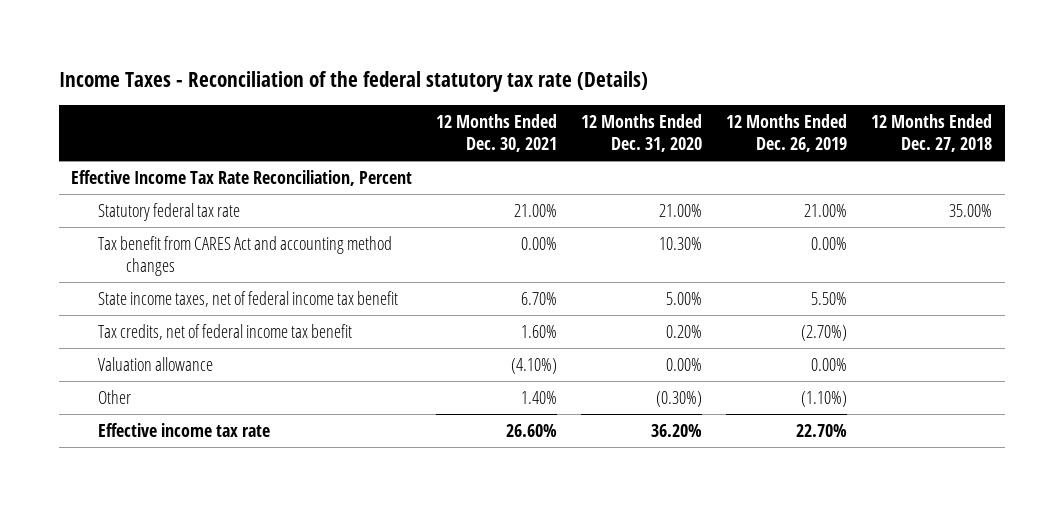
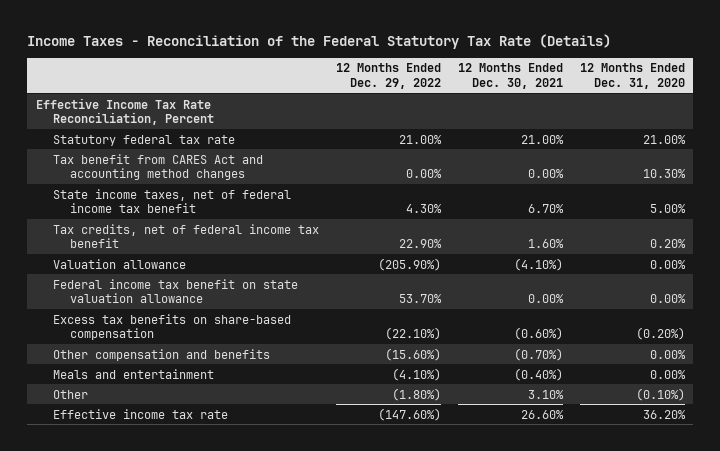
- Income Taxes - Reconciliation of the federal statutory tax rate (Details)
+ Income Taxes - Reconciliation of the Federal Statutory Tax Rate (Details)
- | 12 Months Ended Dec. 30, 2021 | 12 Months Ended Dec. 31, 2020 | 12 Months Ended Dec. 26, 2019 | 12 Months Ended Dec. 27, 2018
+ | 12 Months Ended Dec. 29, 2022 | 12 Months Ended Dec. 30, 2021 | 12 Months Ended Dec. 31, 2020
- Other | 1.40% | (0.30%) | (1.10%) |
+ Federal income tax benefit on state valuation allowance | 53.70% | 0.00% | 0.00%
+ Excess tax benefits on share-based compensation | (22.10%) | (0.60%) | (0.20%)
+ Other compensation and benefits | (15.60%) | (0.70%) | 0.00%
+ Meals and entertainment | (4.10%) | (0.40%) | 0.00%
+ Other | (1.80%) | 3.10% | (0.10%)

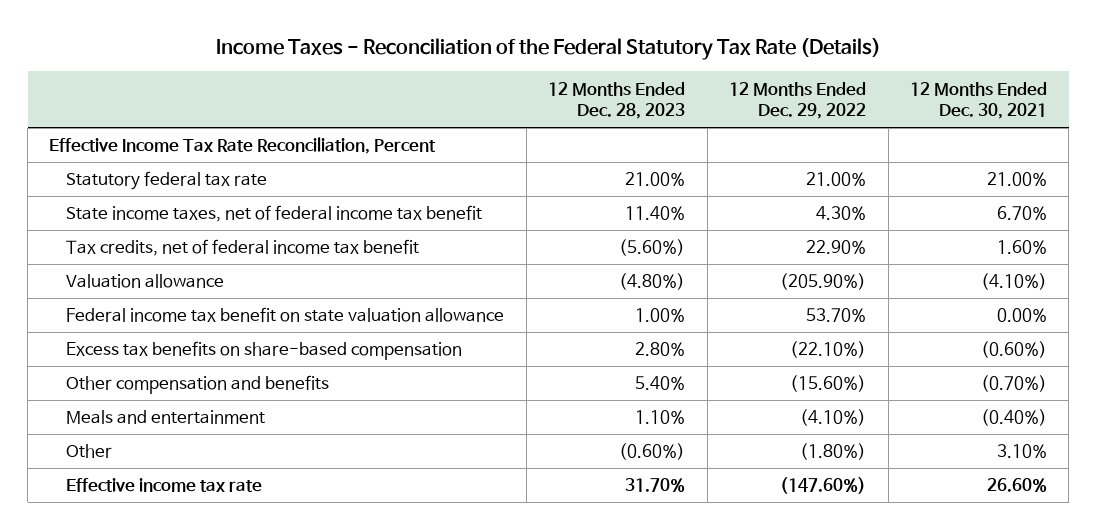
- | 12 Months Ended Dec. 29, 2022 | 12 Months Ended Dec. 30, 2021 | 12 Months Ended Dec. 31, 2020
+ | 12 Months Ended Dec. 28, 2023 | 12 Months Ended Dec. 29, 2022 | 12 Months Ended Dec. 30, 2021
- Tax benefit from CARES Act and accounting method changes | 0.00% | 0.00% | 10.30%

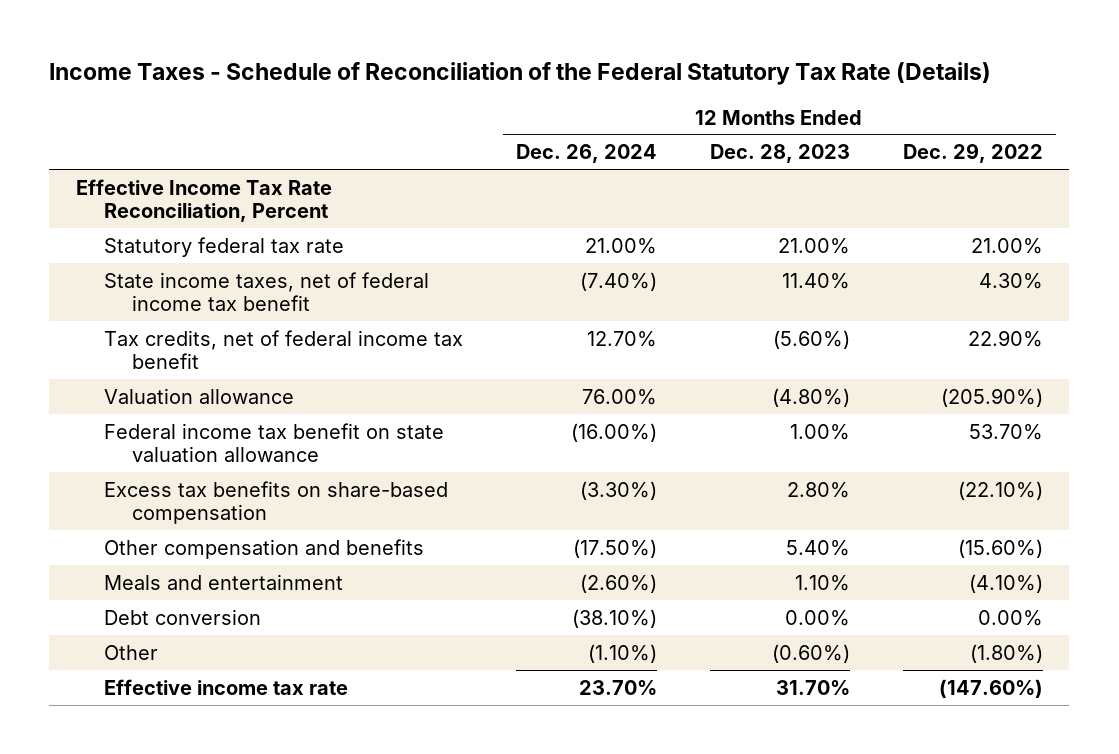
- Income Taxes - Reconciliation of the Federal Statutory Tax Rate (Details)
+ Income Taxes - Schedule of Reconciliation of the Federal Statutory Tax Rate (Details)
- | 12 Months Ended Dec. 28, 2023 | 12 Months Ended Dec. 29, 2022 | 12 Months Ended Dec. 30, 2021
+ | 12 Months Ended Dec. 26, 2024 | 12 Months Ended Dec. 28, 2023 | 12 Months Ended Dec. 29, 2022
+ Debt conversion | (38.10%) | 0.00% | 0.00%

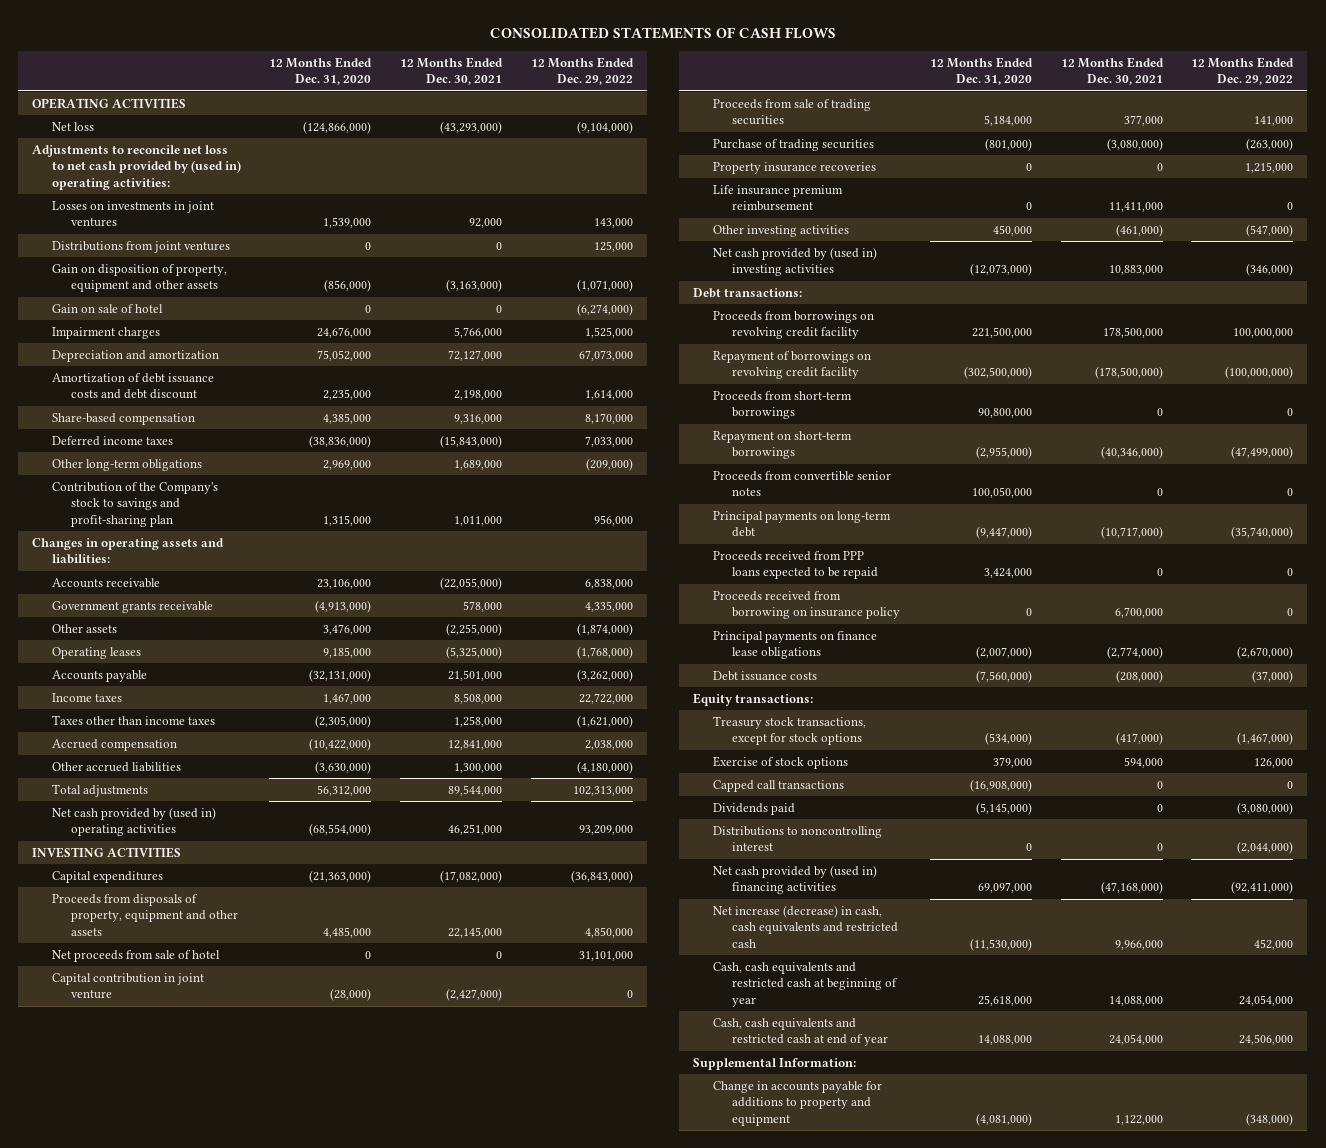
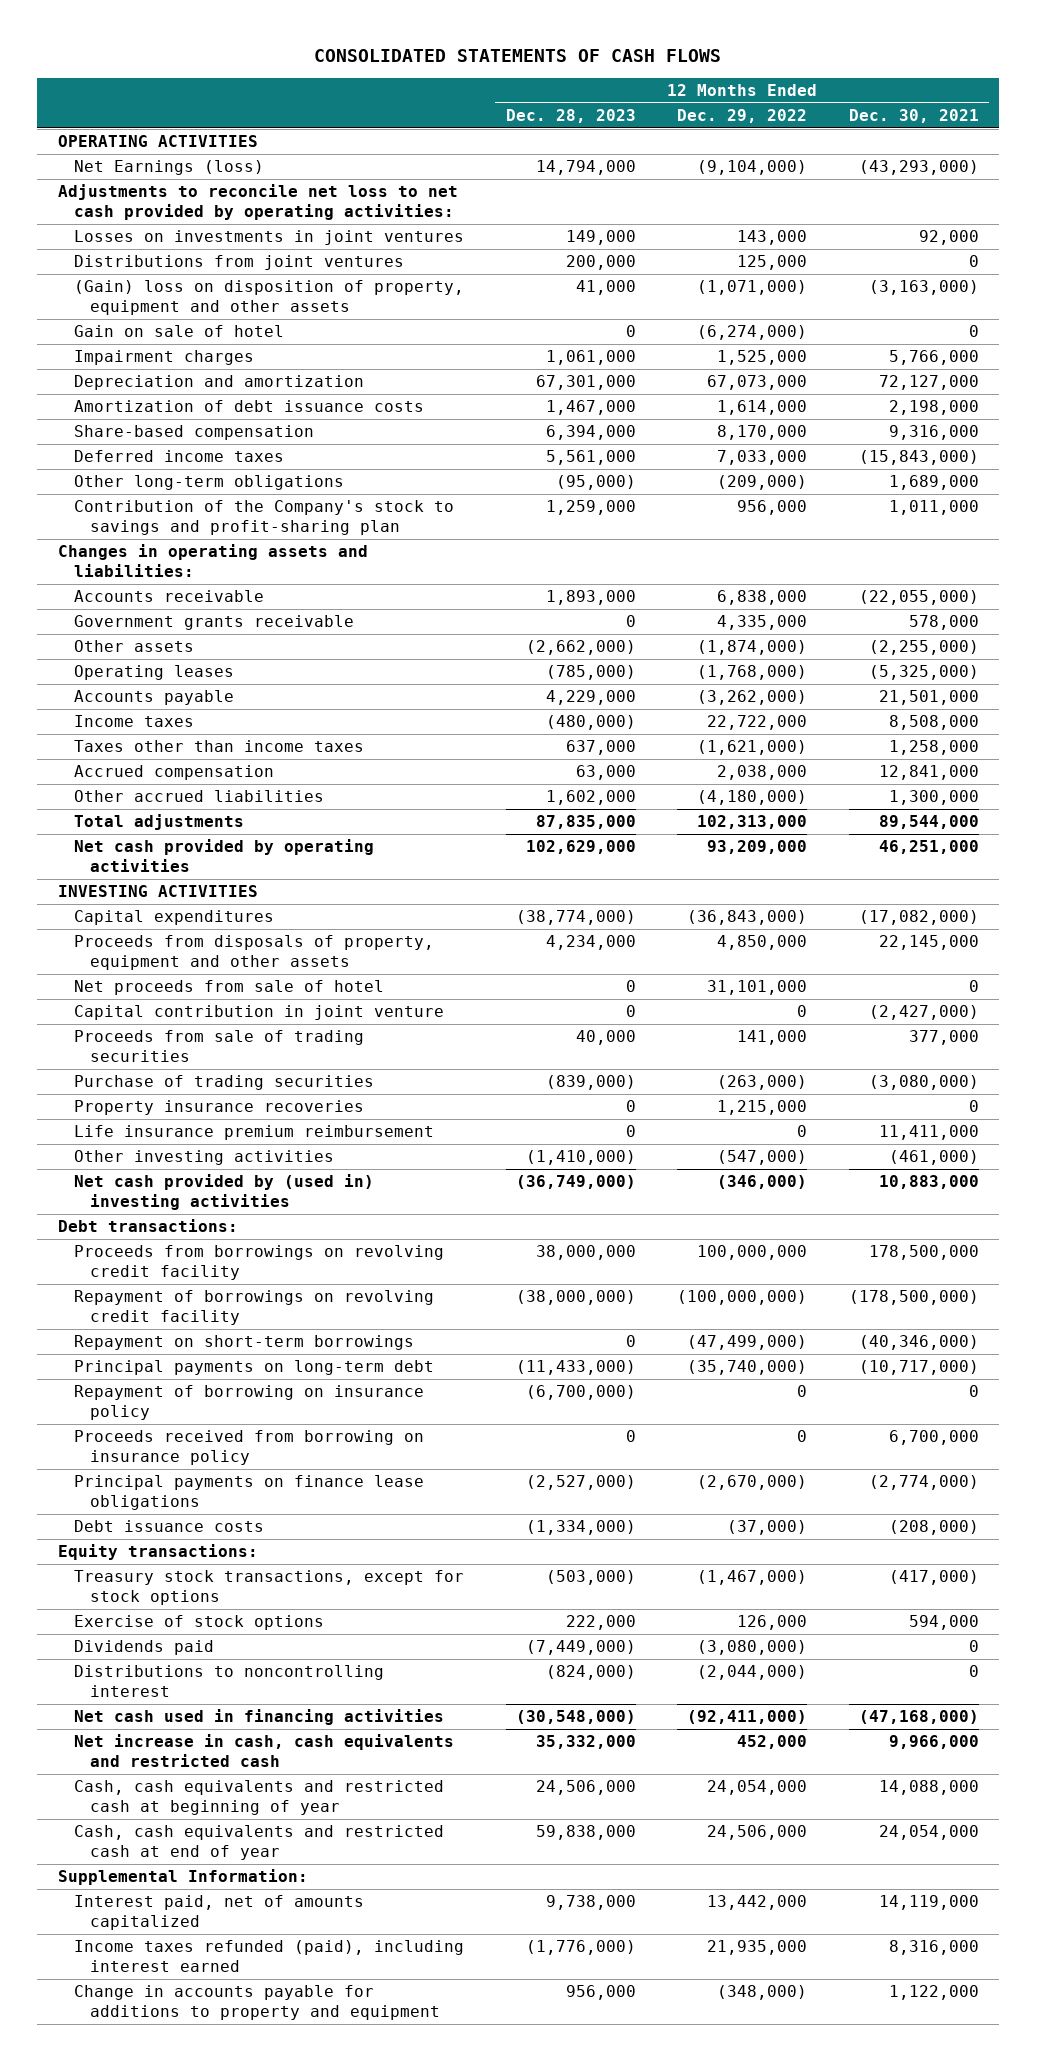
- | 12 Months Ended Dec. 31, 2020 | 12 Months Ended Dec. 30, 2021 | 12 Months Ended Dec. 29, 2022
+ | 12 Months Ended Dec. 28, 2023 | 12 Months Ended Dec. 29, 2022 | 12 Months Ended Dec. 30, 2021
- Net loss | (124,866,000) | (43,293,000) | (9,104,000)
- Adjustments to reconcile net loss to net cash provided by (used in) operating activities:
+ Net Earnings (loss) | 14,794,000 | (9,104,000) | (43,293,000)
+ Adjustments to reconcile net loss to net cash provided by operating activities:
- Gain on disposition of property, equipment and other assets | (856,000) | (3,163,000) | (1,071,000)
+ (Gain) loss on disposition of property, equipment and other assets | 41,000 | (1,071,000) | (3,163,000)
- Amortization of debt issuance costs and debt discount | 2,235,000 | 2,198,000 | 1,614,000
+ Amortization of debt issuance costs | 1,467,000 | 1,614,000 | 2,198,000
- Net cash provided by (used in) operating activities | (68,554,000) | 46,251,000 | 93,209,000
+ Net cash provided by operating activities | 102,629,000 | 93,209,000 | 46,251,000
- Proceeds from short-term borrowings | 90,800,000 | 0 | 0
- Proceeds from convertible senior notes | 100,050,000 | 0 | 0
- Proceeds received from PPP loans expected to be repaid | 3,424,000 | 0 | 0
+ Repayment of borrowing on insurance policy | (6,700,000) | 0 | 0
- Capped call transactions | (16,908,000) | 0 | 0
- Net cash provided by (used in) financing activities | 69,097,000 | (47,168,000) | (92,411,000)
- Net increase (decrease) in cash, cash equivalents and restricted cash | (11,530,000) | 9,966,000 | 452,000
+ Net cash used in financing activities | (30,548,000) | (92,411,000) | (47,168,000)
+ Net increase in cash, cash equivalents and restricted cash | 35,332,000 | 452,000 | 9,966,000
+ Interest paid, net of amounts capitalized | 9,738,000 | 13,442,000 | 14,119,000
+ Income taxes refunded (paid), including interest earned | (1,776,000) | 21,935,000 | 8,316,000

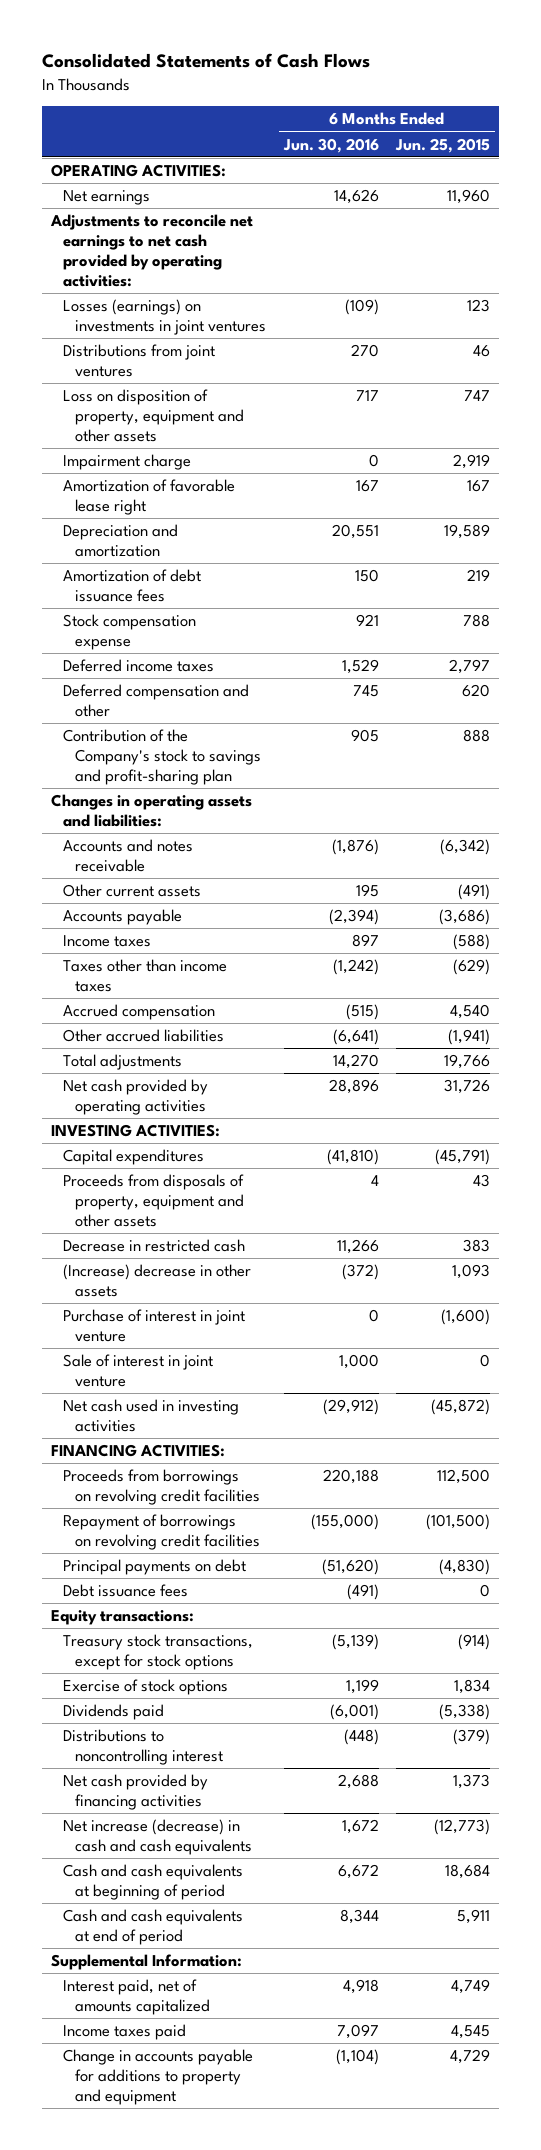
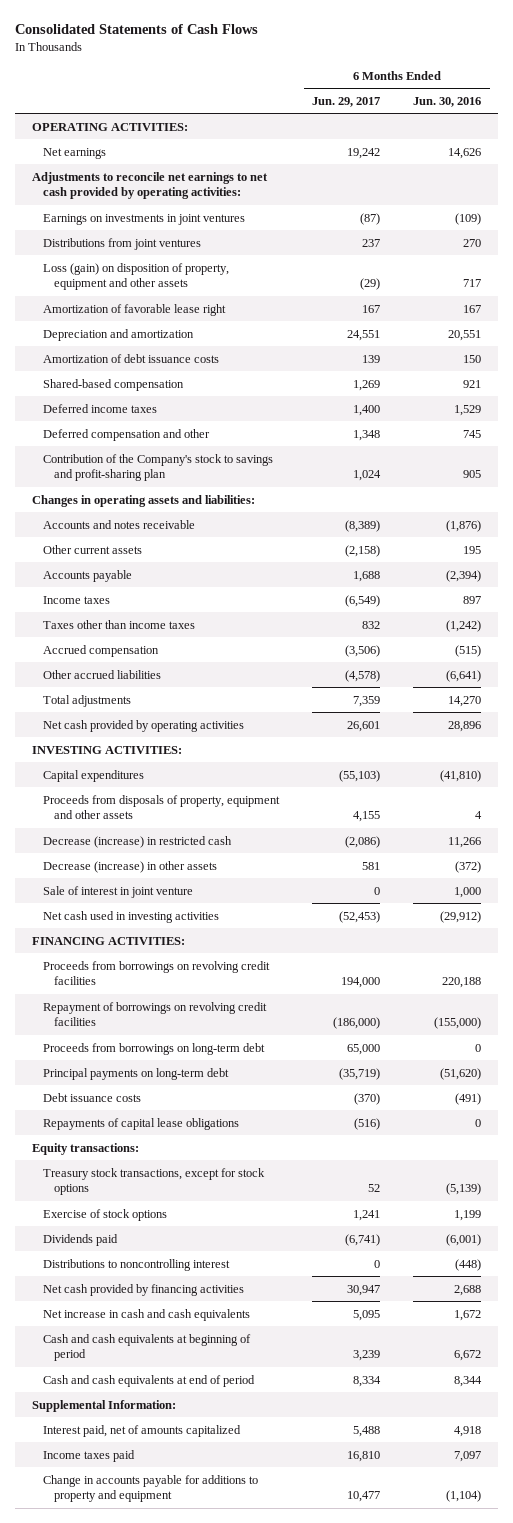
- | 6 Months Ended Jun. 30, 2016 | 6 Months Ended Jun. 25, 2015
+ | 6 Months Ended Jun. 29, 2017 | 6 Months Ended Jun. 30, 2016
- Losses (earnings) on investments in joint ventures | (109) | 123
+ Earnings on investments in joint ventures | (87) | (109)
- Loss on disposition of property, equipment and other assets | 717 | 747
- Impairment charge | 0 | 2,919
+ Loss (gain) on disposition of property, equipment and other assets | (29) | 717
- Amortization of debt issuance fees | 150 | 219
- Stock compensation expense | 921 | 788
+ Amortization of debt issuance costs | 139 | 150
+ Shared-based compensation | 1,269 | 921
- Decrease in restricted cash | 11,266 | 383
- (Increase) decrease in other assets | (372) | 1,093
- Purchase of interest in joint venture | 0 | (1,600)
+ Decrease (increase) in restricted cash | (2,086) | 11,266
+ Decrease (increase) in other assets | 581 | (372)
- Principal payments on debt | (51,620) | (4,830)
- Debt issuance fees | (491) | 0
+ Proceeds from borrowings on long-term debt | 65,000 | 0
+ Principal payments on long-term debt | (35,719) | (51,620)
+ Debt issuance costs | (370) | (491)
+ Repayments of capital lease obligations | (516) | 0
- Net increase (decrease) in cash and cash equivalents | 1,672 | (12,773)
+ Net increase in cash and cash equivalents | 5,095 | 1,672

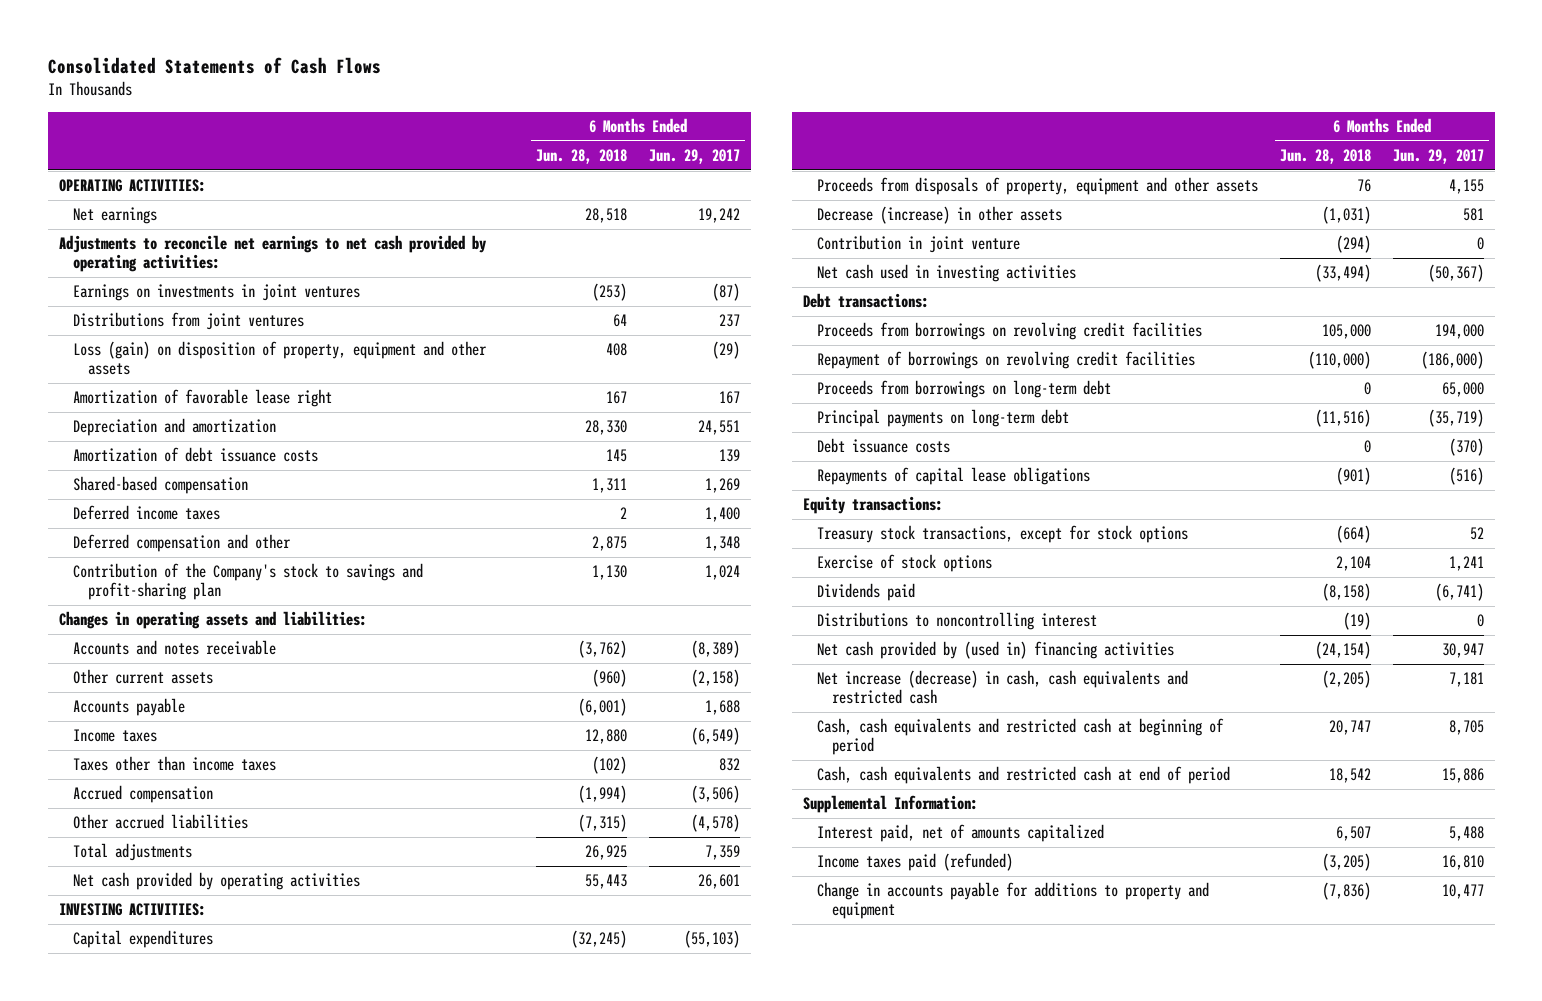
- | 6 Months Ended Jun. 29, 2017 | 6 Months Ended Jun. 30, 2016
+ | 6 Months Ended Jun. 28, 2018 | 6 Months Ended Jun. 29, 2017
- Decrease (increase) in restricted cash | (2,086) | 11,266
- Sale of interest in joint venture | 0 | 1,000
- Net cash used in investing activities | (52,453) | (29,912)
- FINANCING ACTIVITIES:
+ Contribution in joint venture | (294) | 0
+ Net cash used in investing activities | (33,494) | (50,367)
+ Debt transactions:
- Net cash provided by financing activities | 30,947 | 2,688
- Net increase in cash and cash equivalents | 5,095 | 1,672
- Cash and cash equivalents at beginning of period | 3,239 | 6,672
- Cash and cash equivalents at end of period | 8,334 | 8,344
+ Net cash provided by (used in) financing activities | (24,154) | 30,947
+ Net increase (decrease) in cash, cash equivalents and restricted cash | (2,205) | 7,181
+ Cash, cash equivalents and restricted cash at beginning of period | 20,747 | 8,705
+ Cash, cash equivalents and restricted cash at end of period | 18,542 | 15,886
- Income taxes paid | 16,810 | 7,097
+ Income taxes paid (refunded) | (3,205) | 16,810

